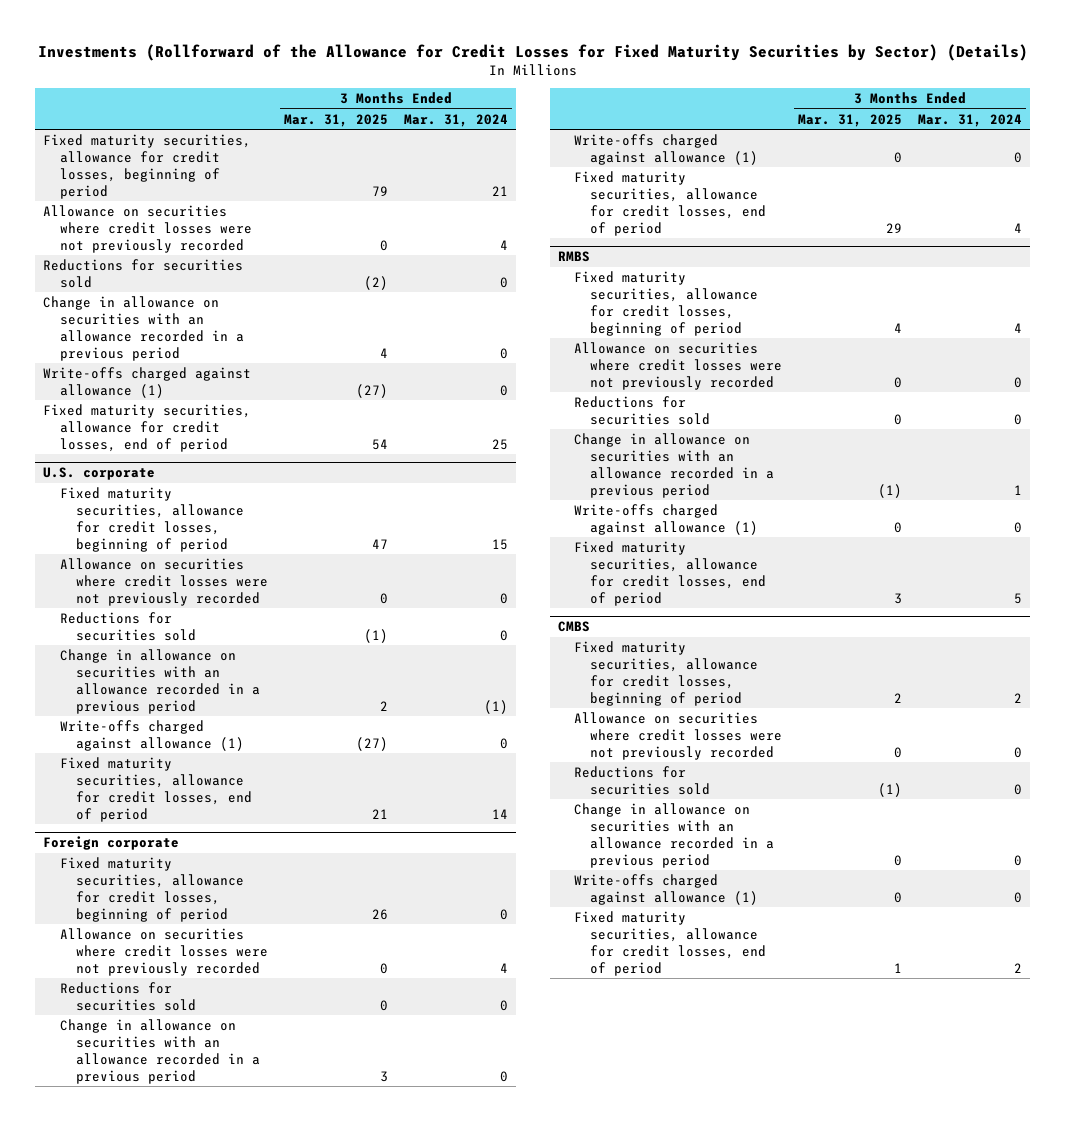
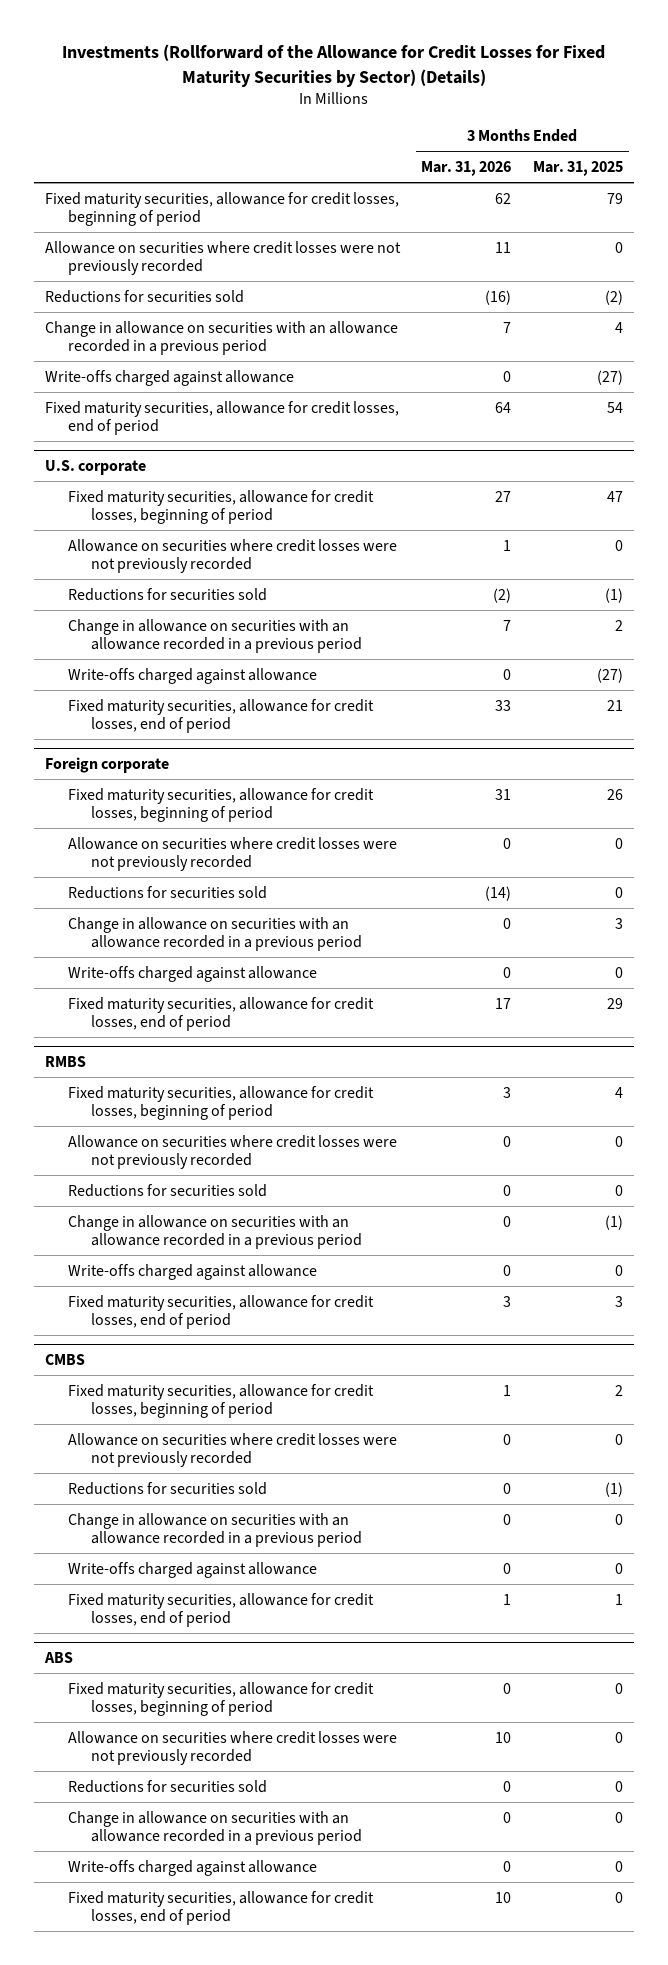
- | 3 Months Ended Mar. 31, 2025 | 3 Months Ended Mar. 31, 2024
+ | 3 Months Ended Mar. 31, 2026 | 3 Months Ended Mar. 31, 2025
- Write-offs charged against allowance (1) | (27) | 0
+ Write-offs charged against allowance | 0 | (27)
@ U.S. corporate
- Write-offs charged against allowance (1) | (27) | 0
+ Write-offs charged against allowance | 0 | (27)
@ Foreign corporate
- Write-offs charged against allowance (1) | 0 | 0
+ Write-offs charged against allowance | 0 | 0
@ RMBS
- Write-offs charged against allowance (1) | 0 | 0
+ Write-offs charged against allowance | 0 | 0
@ CMBS
- Write-offs charged against allowance (1) | 0 | 0
+ Write-offs charged against allowance | 0 | 0
+ ABS
+ Fixed maturity securities, allowance for credit losses, beginning of period | 0 | 0
+ Allowance on securities where credit losses were not previously recorded | 10 | 0
+ Reductions for securities sold | 0 | 0
+ Change in allowance on securities with an allowance recorded in a previous period | 0 | 0
+ Write-offs charged against allowance | 0 | 0
+ Fixed maturity securities, allowance for credit losses, end of period | 10 | 0

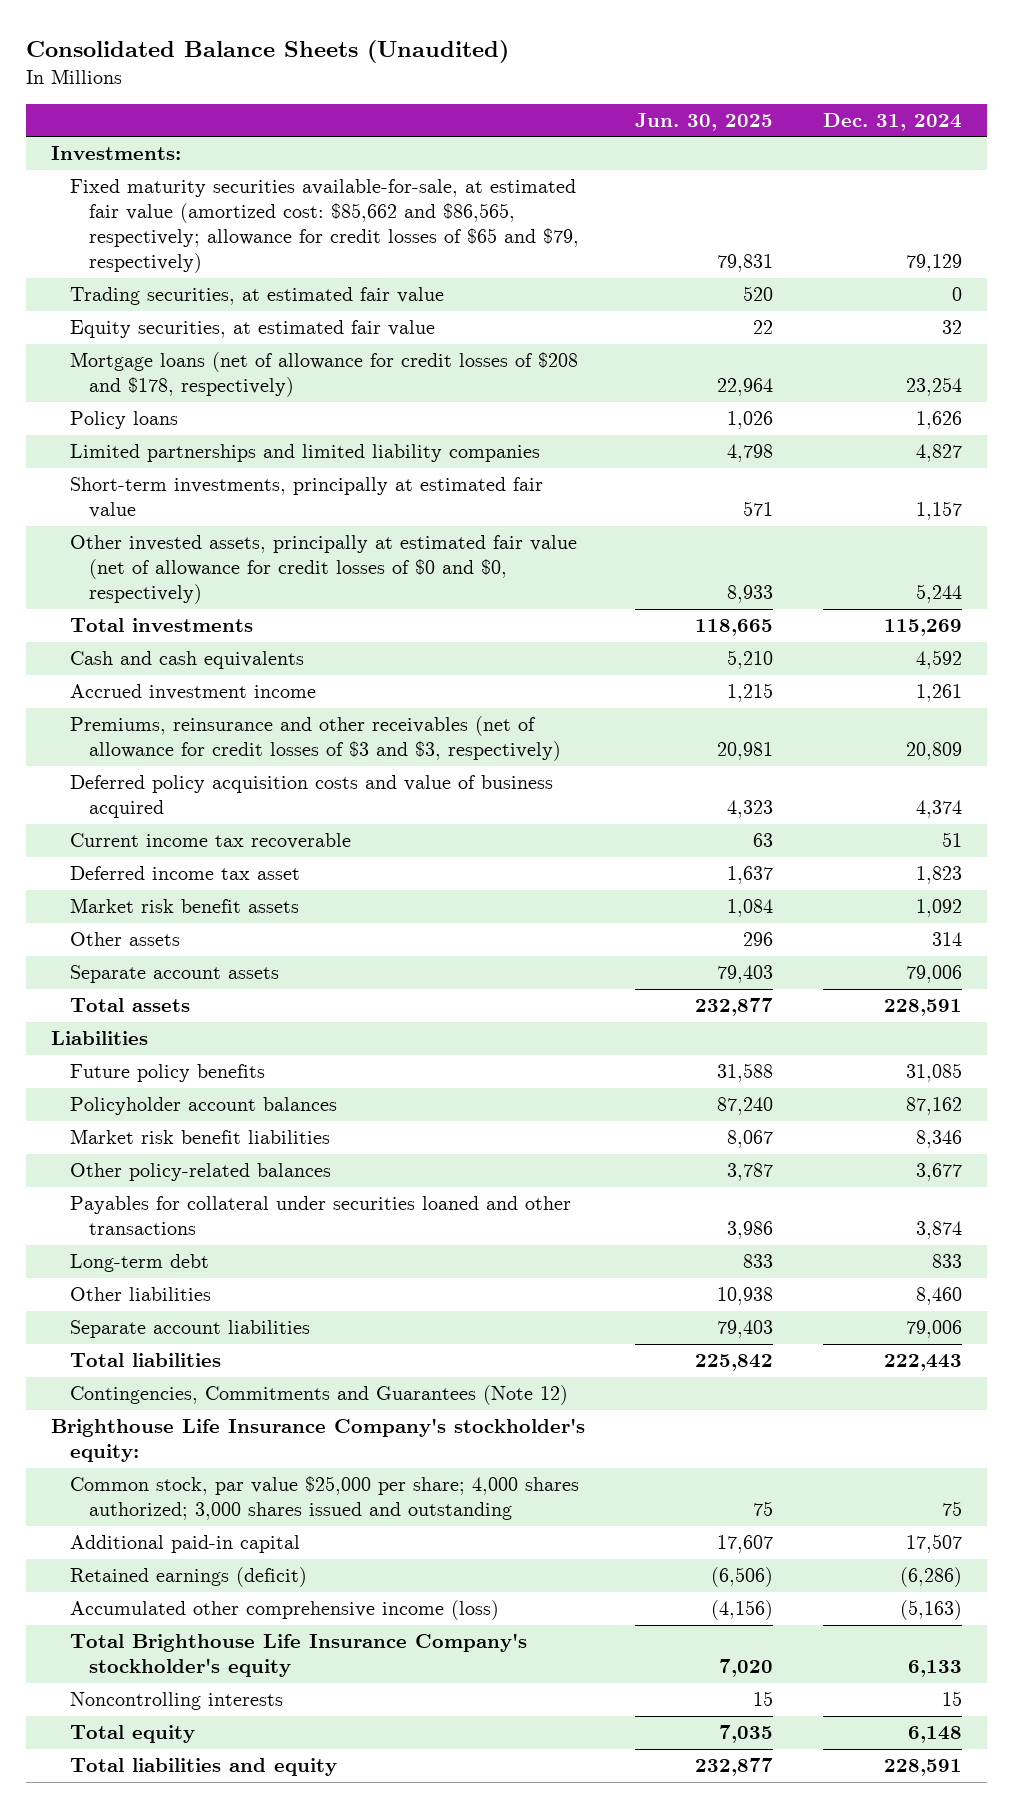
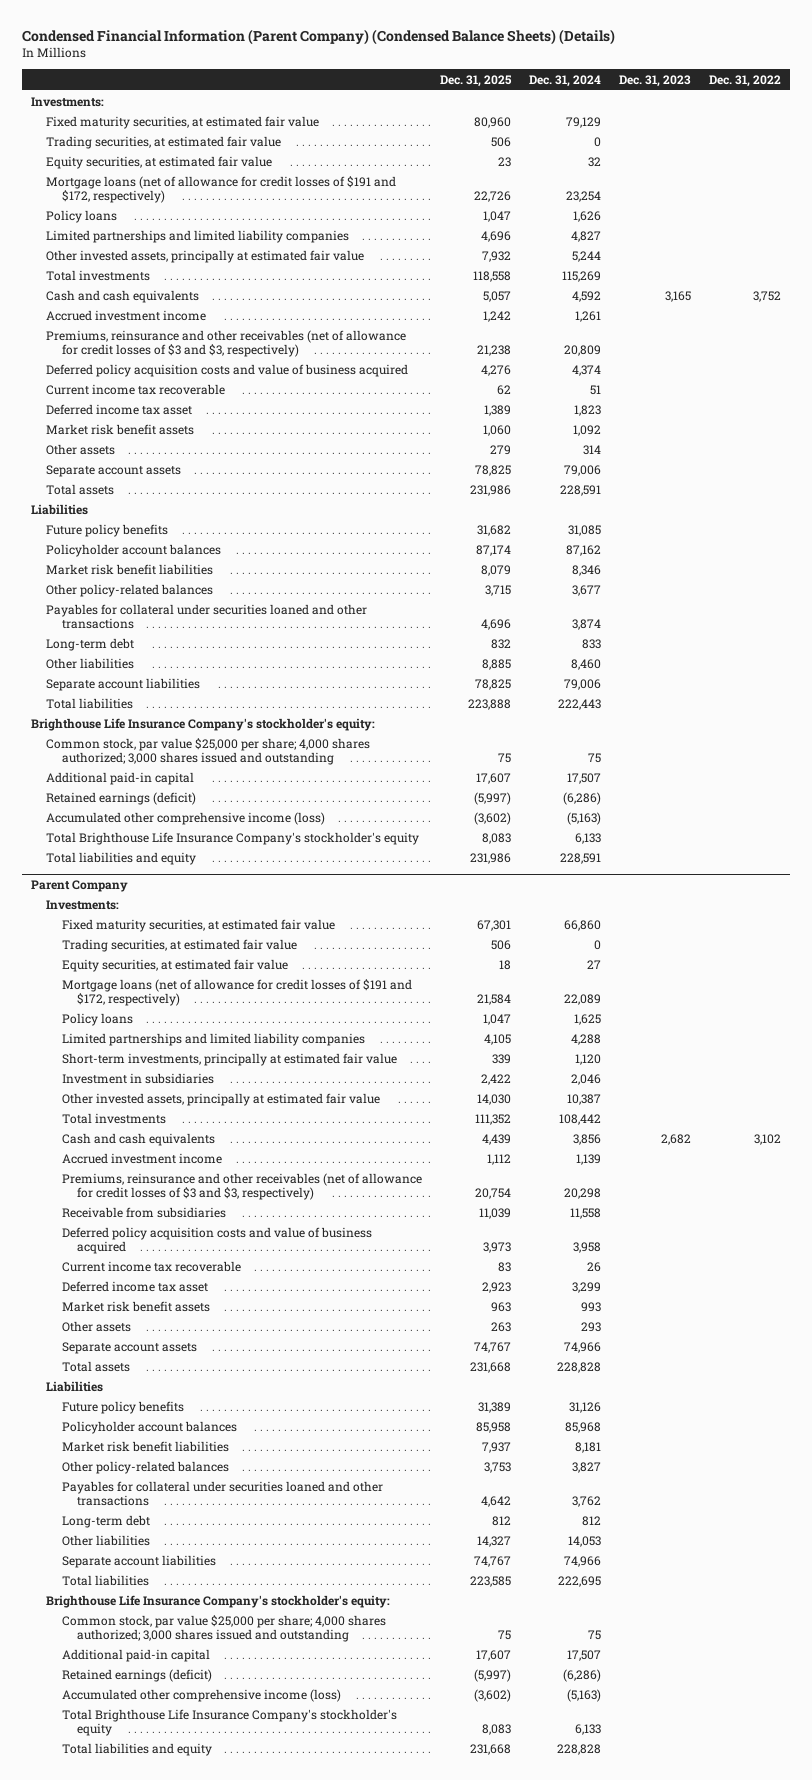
- Consolidated Balance Sheets (Unaudited)
+ Condensed Financial Information (Parent Company) (Condensed Balance Sheets) (Details)
- | Jun. 30, 2025 | Dec. 31, 2024
+ | Dec. 31, 2025 | Dec. 31, 2024 | Dec. 31, 2023 | Dec. 31, 2022
- Fixed maturity securities available-for-sale, at estimated fair value (amortized cost: $85,662 and $86,565, respectively; allowance for credit losses of $65 and $79, respectively) | 79,831 | 79,129
+ Fixed maturity securities, at estimated fair value | 80,960 | 79,129 | |
- Mortgage loans (net of allowance for credit losses of $208 and $178, respectively) | 22,964 | 23,254
+ Mortgage loans (net of allowance for credit losses of $191 and $172, respectively) | 22,726 | 23,254 | |
- Short-term investments, principally at estimated fair value | 571 | 1,157
- Other invested assets, principally at estimated fair value (net of allowance for credit losses of $0 and $0, respectively) | 8,933 | 5,244
+ Other invested assets, principally at estimated fair value | 7,932 | 5,244 | |
- Contingencies, Commitments and Guarantees (Note 12)
- Noncontrolling interests | 15 | 15
- Total equity | 7,035 | 6,148
+ Parent Company
+ Investments:
+ Fixed maturity securities, at estimated fair value | 67,301 | 66,860 | |
+ Trading securities, at estimated fair value | 506 | 0 | |
+ Equity securities, at estimated fair value | 18 | 27 | |
+ Mortgage loans (net of allowance for credit losses of $191 and $172, respectively) | 21,584 | 22,089 | |
+ Policy loans | 1,047 | 1,625 | |
+ Limited partnerships and limited liability companies | 4,105 | 4,288 | |
+ Short-term investments, principally at estimated fair value | 339 | 1,120 | |
+ Investment in subsidiaries | 2,422 | 2,046 | |
+ Other invested assets, principally at estimated fair value | 14,030 | 10,387 | |
+ Total investments | 111,352 | 108,442 | |
+ Cash and cash equivalents | 4,439 | 3,856 | 2,682 | 3,102
+ Accrued investment income | 1,112 | 1,139 | |
+ Premiums, reinsurance and other receivables (net of allowance for credit losses of $3 and $3, respectively) | 20,754 | 20,298 | |
+ Receivable from subsidiaries | 11,039 | 11,558 | |
+ Deferred policy acquisition costs and value of business acquired | 3,973 | 3,958 | |
+ Current income tax recoverable | 83 | 26 | |
+ Deferred income tax asset | 2,923 | 3,299 | |
+ Market risk benefit assets | 963 | 993 | |
+ Other assets | 263 | 293 | |
+ Separate account assets | 74,767 | 74,966 | |
+ Total assets | 231,668 | 228,828 | |
+ Liabilities
+ Future policy benefits | 31,389 | 31,126 | |
+ Policyholder account balances | 85,958 | 85,968 | |
+ Market risk benefit liabilities | 7,937 | 8,181 | |
+ Other policy-related balances | 3,753 | 3,827 | |
+ Payables for collateral under securities loaned and other transactions | 4,642 | 3,762 | |
+ Long-term debt | 812 | 812 | |
+ Other liabilities | 14,327 | 14,053 | |
+ Separate account liabilities | 74,767 | 74,966 | |
+ Total liabilities | 223,585 | 222,695 | |
+ Brighthouse Life Insurance Company's stockholder's equity:
+ Common stock, par value $25,000 per share; 4,000 shares authorized; 3,000 shares issued and outstanding | 75 | 75 | |
+ Additional paid-in capital | 17,607 | 17,507 | |
+ Retained earnings (deficit) | (5,997) | (6,286) | |
+ Accumulated other comprehensive income (loss) | (3,602) | (5,163) | |
+ Total Brighthouse Life Insurance Company's stockholder's equity | 8,083 | 6,133 | |
+ Total liabilities and equity | 231,668 | 228,828 | |

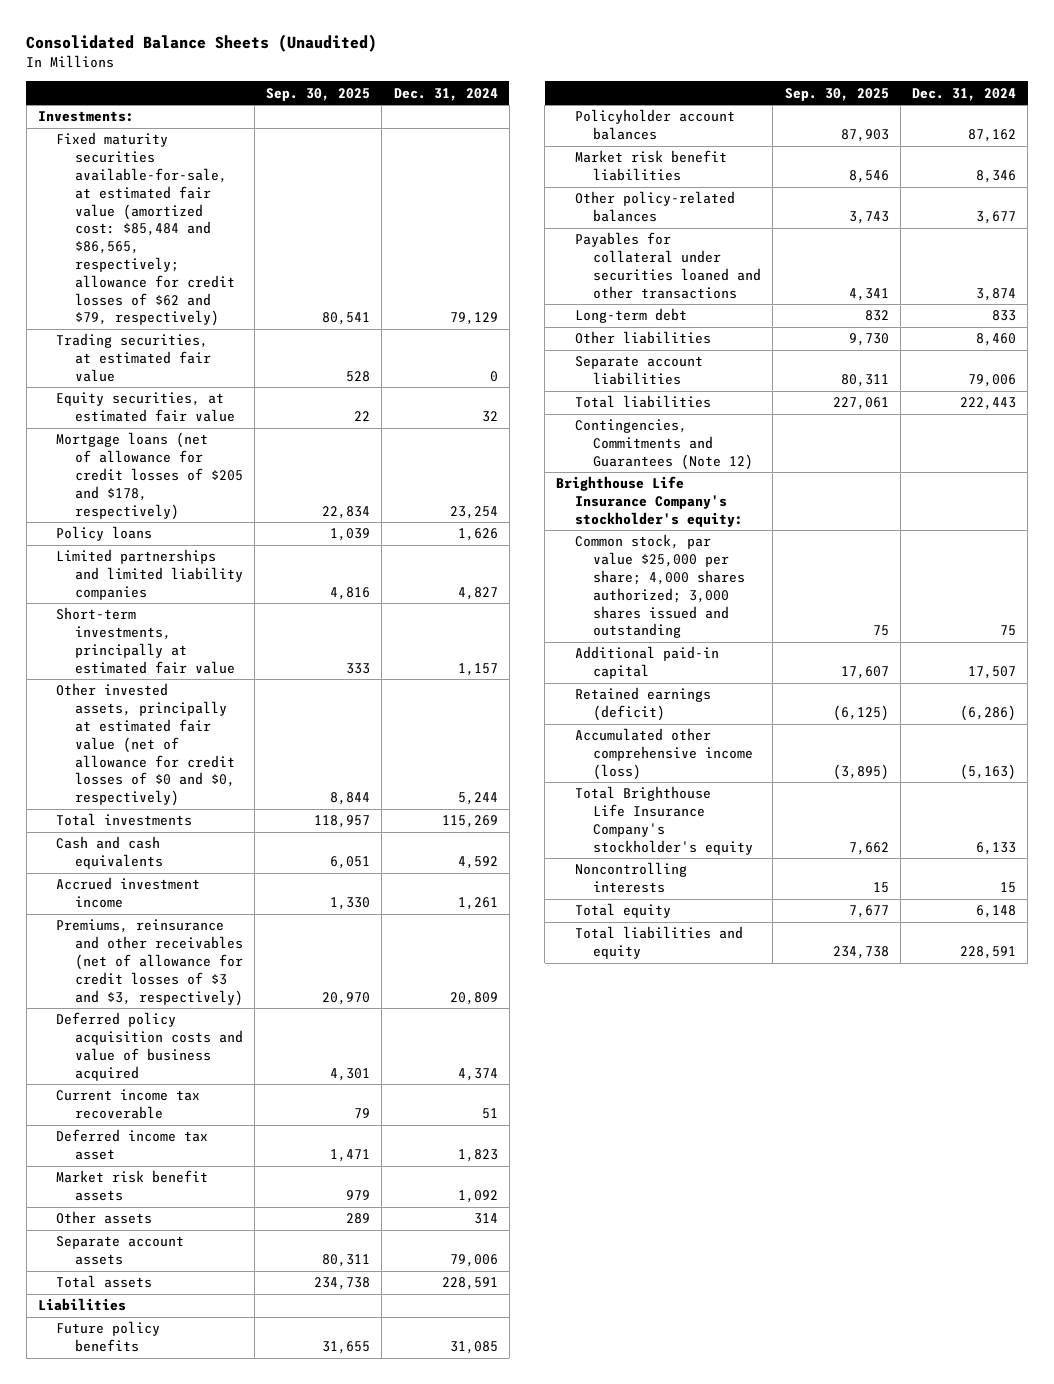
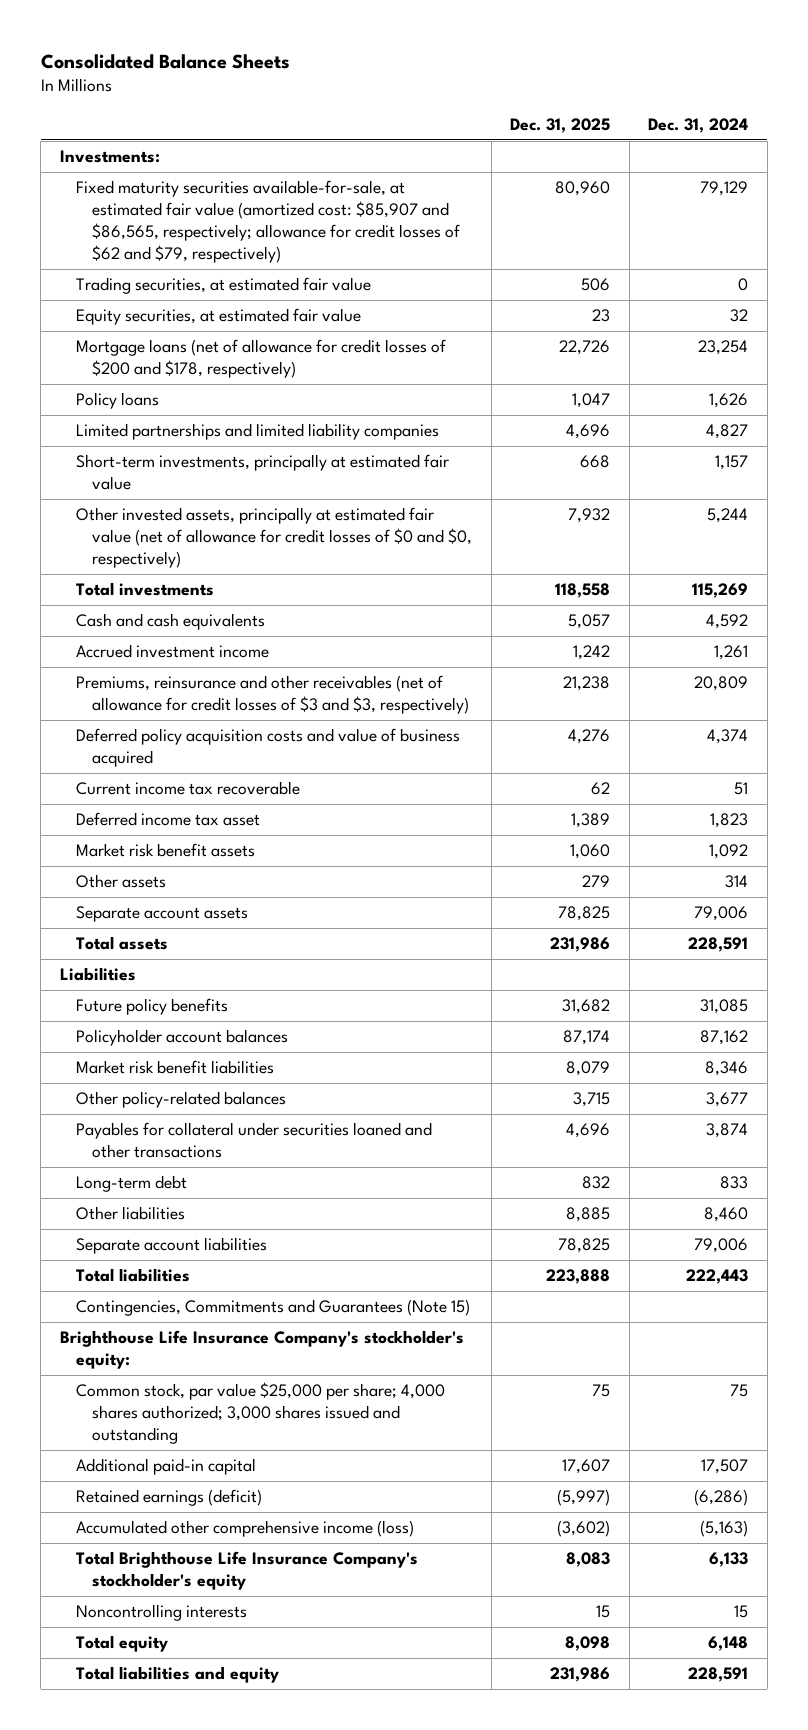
- Consolidated Balance Sheets (Unaudited)
+ Consolidated Balance Sheets
- | Sep. 30, 2025 | Dec. 31, 2024
+ | Dec. 31, 2025 | Dec. 31, 2024
- Fixed maturity securities available-for-sale, at estimated fair value (amortized cost: $85,484 and $86,565, respectively; allowance for credit losses of $62 and $79, respectively) | 80,541 | 79,129
+ Fixed maturity securities available-for-sale, at estimated fair value (amortized cost: $85,907 and $86,565, respectively; allowance for credit losses of $62 and $79, respectively) | 80,960 | 79,129
- Mortgage loans (net of allowance for credit losses of $205 and $178, respectively) | 22,834 | 23,254
+ Mortgage loans (net of allowance for credit losses of $200 and $178, respectively) | 22,726 | 23,254
- Contingencies, Commitments and Guarantees (Note 12)
+ Contingencies, Commitments and Guarantees (Note 15)

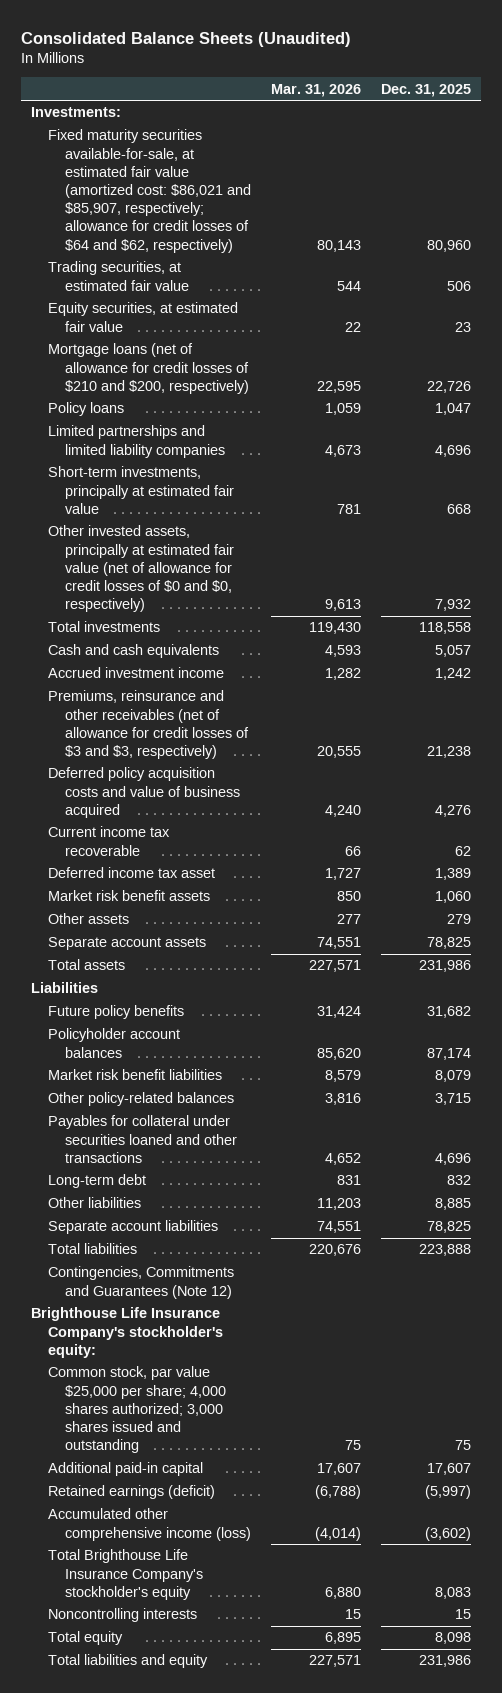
- Consolidated Balance Sheets
+ Consolidated Balance Sheets (Unaudited)
- | Dec. 31, 2025 | Dec. 31, 2024
+ | Mar. 31, 2026 | Dec. 31, 2025
- Fixed maturity securities available-for-sale, at estimated fair value (amortized cost: $85,907 and $86,565, respectively; allowance for credit losses of $62 and $79, respectively) | 80,960 | 79,129
+ Fixed maturity securities available-for-sale, at estimated fair value (amortized cost: $86,021 and $85,907, respectively; allowance for credit losses of $64 and $62, respectively) | 80,143 | 80,960
- Mortgage loans (net of allowance for credit losses of $200 and $178, respectively) | 22,726 | 23,254
+ Mortgage loans (net of allowance for credit losses of $210 and $200, respectively) | 22,595 | 22,726
- Contingencies, Commitments and Guarantees (Note 15)
+ Contingencies, Commitments and Guarantees (Note 12)

